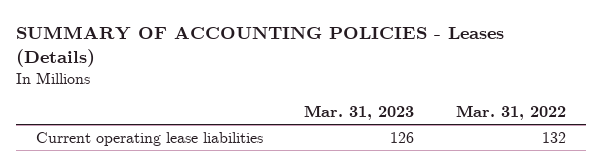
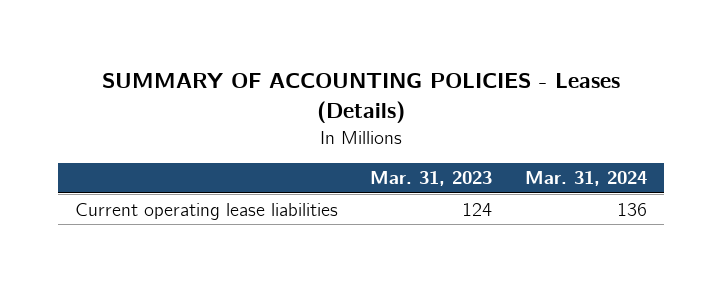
- | Mar. 31, 2023 | Mar. 31, 2022
+ | Mar. 31, 2023 | Mar. 31, 2024
- Current operating lease liabilities | 126 | 132
+ Current operating lease liabilities | 124 | 136

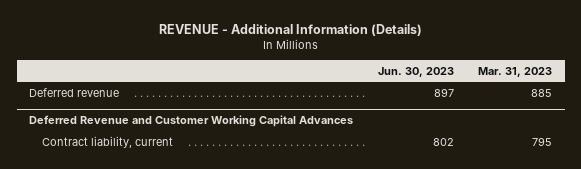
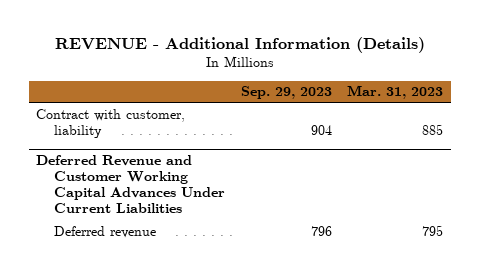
- | Jun. 30, 2023 | Mar. 31, 2023
+ | Sep. 29, 2023 | Mar. 31, 2023
- Deferred revenue | 897 | 885
- Deferred Revenue and Customer Working Capital Advances
- Contract liability, current | 802 | 795
+ Contract with customer, liability | 904 | 885
+ Deferred Revenue and Customer Working Capital Advances Under Current Liabilities
+ Deferred revenue | 796 | 795

